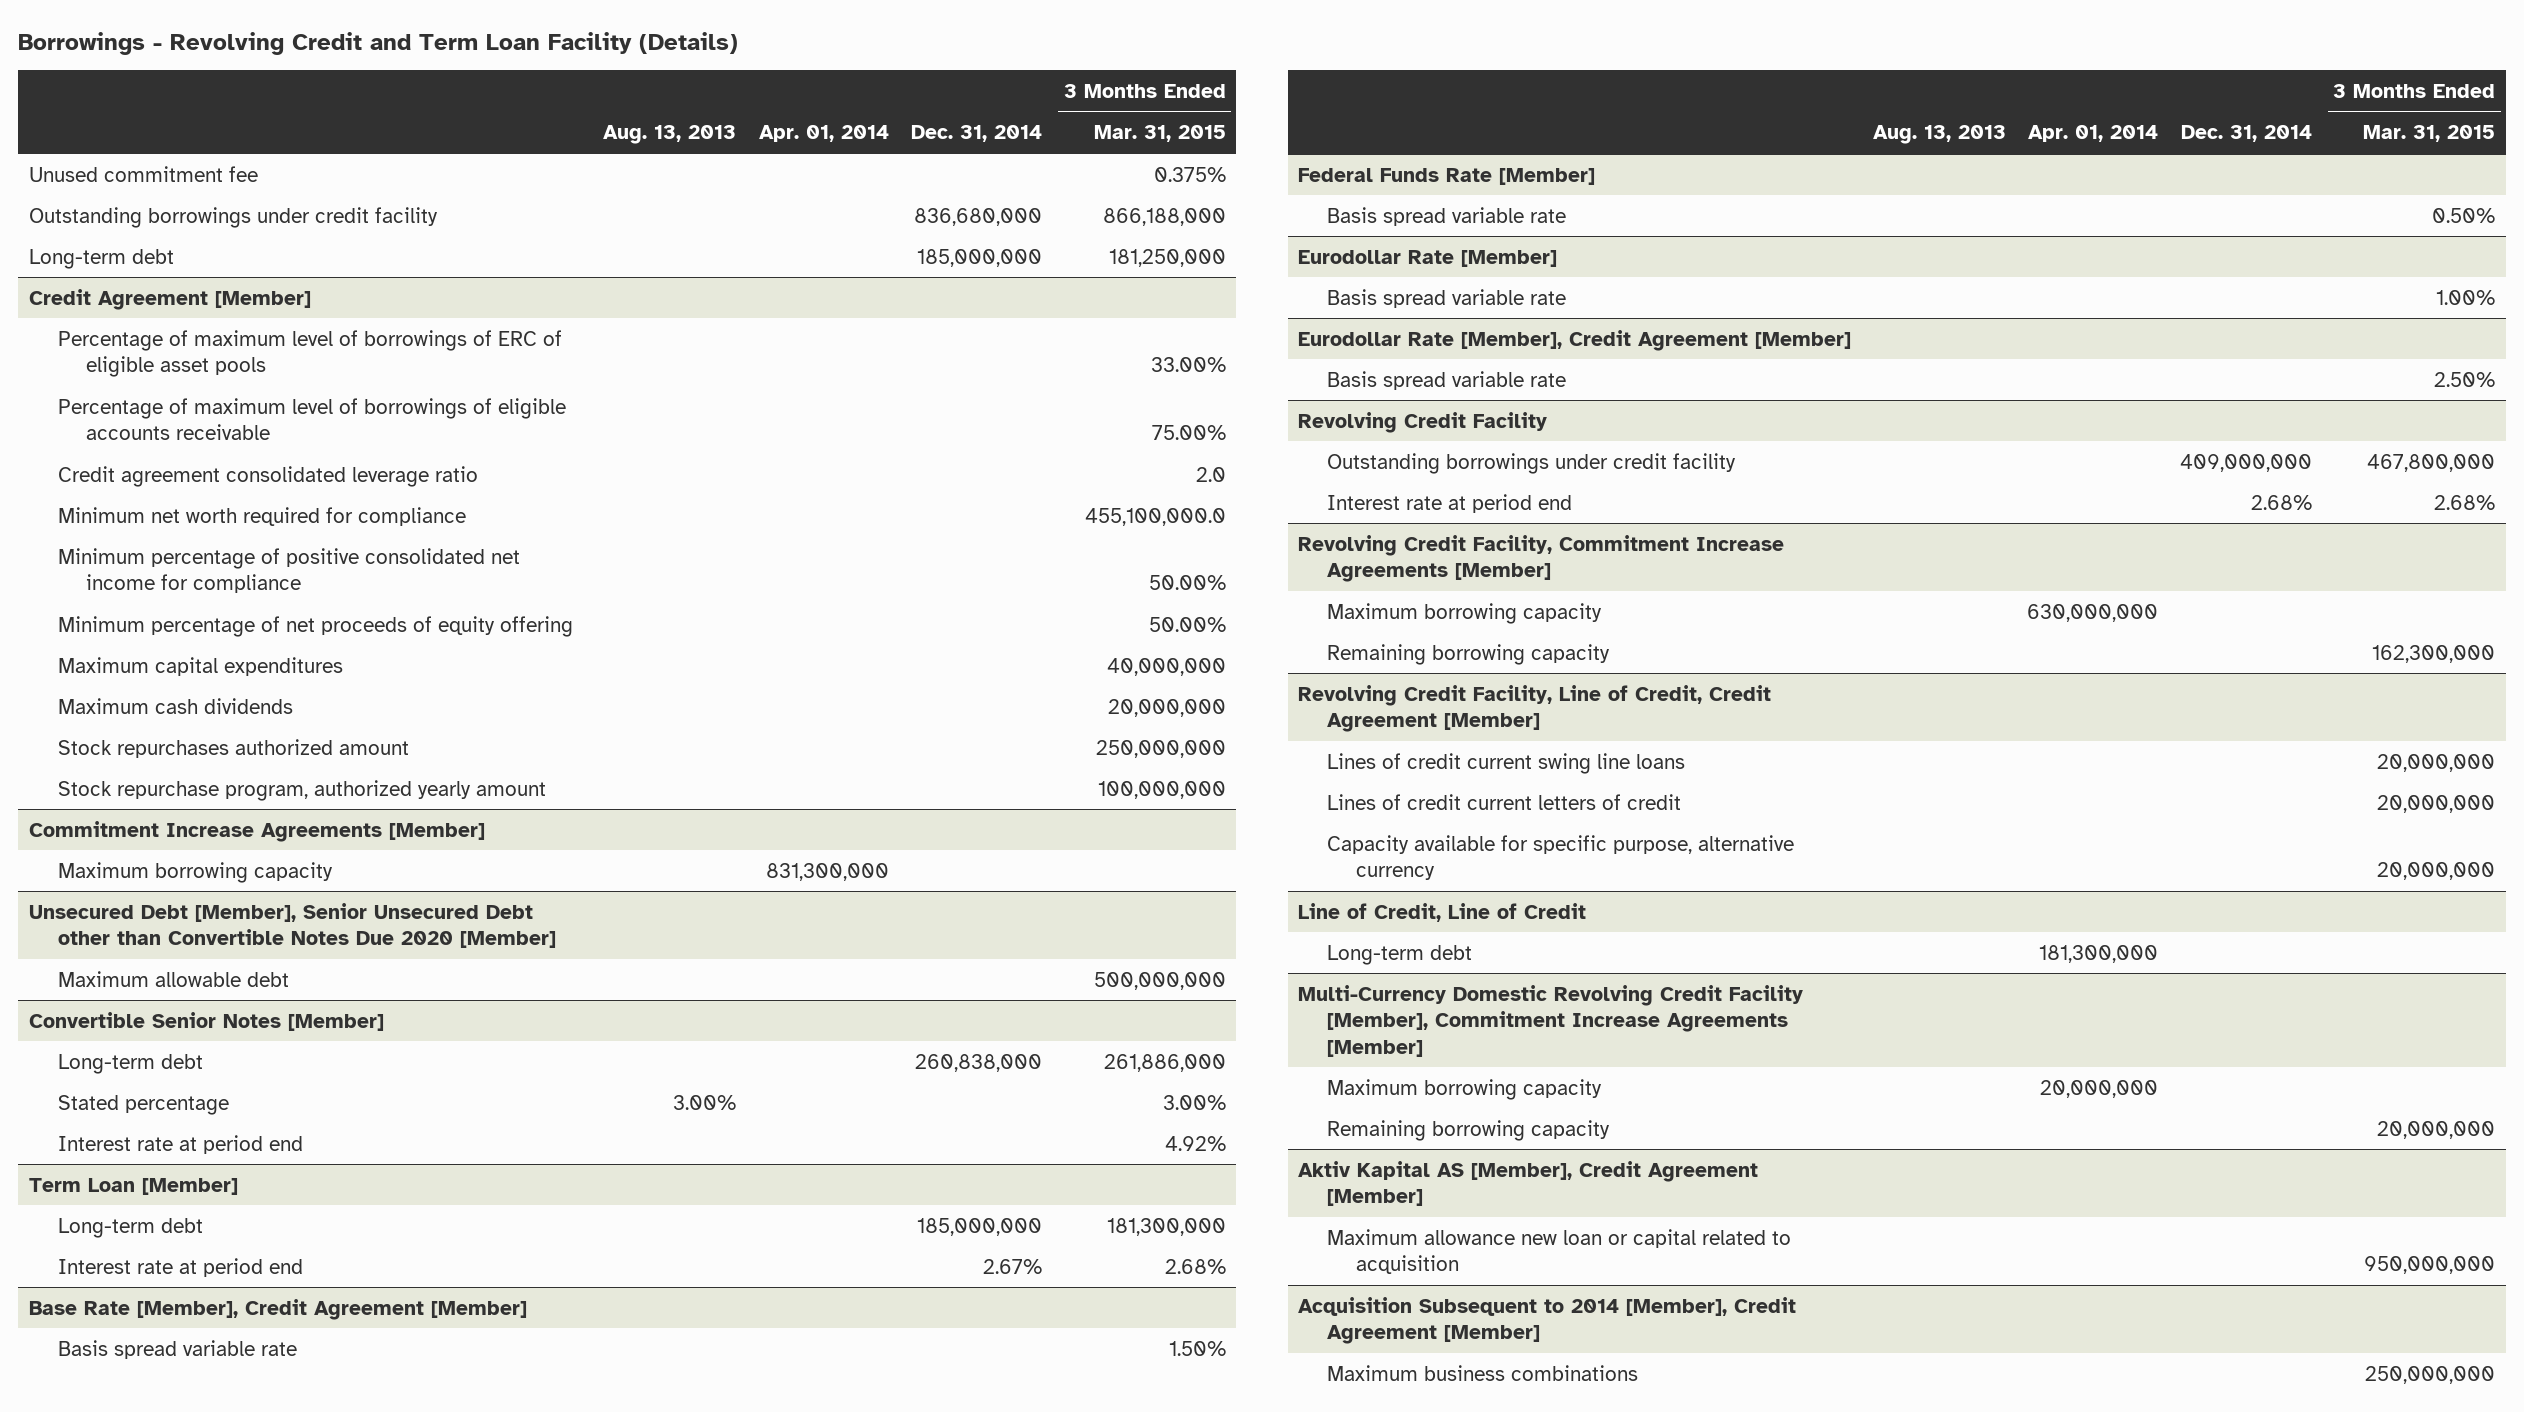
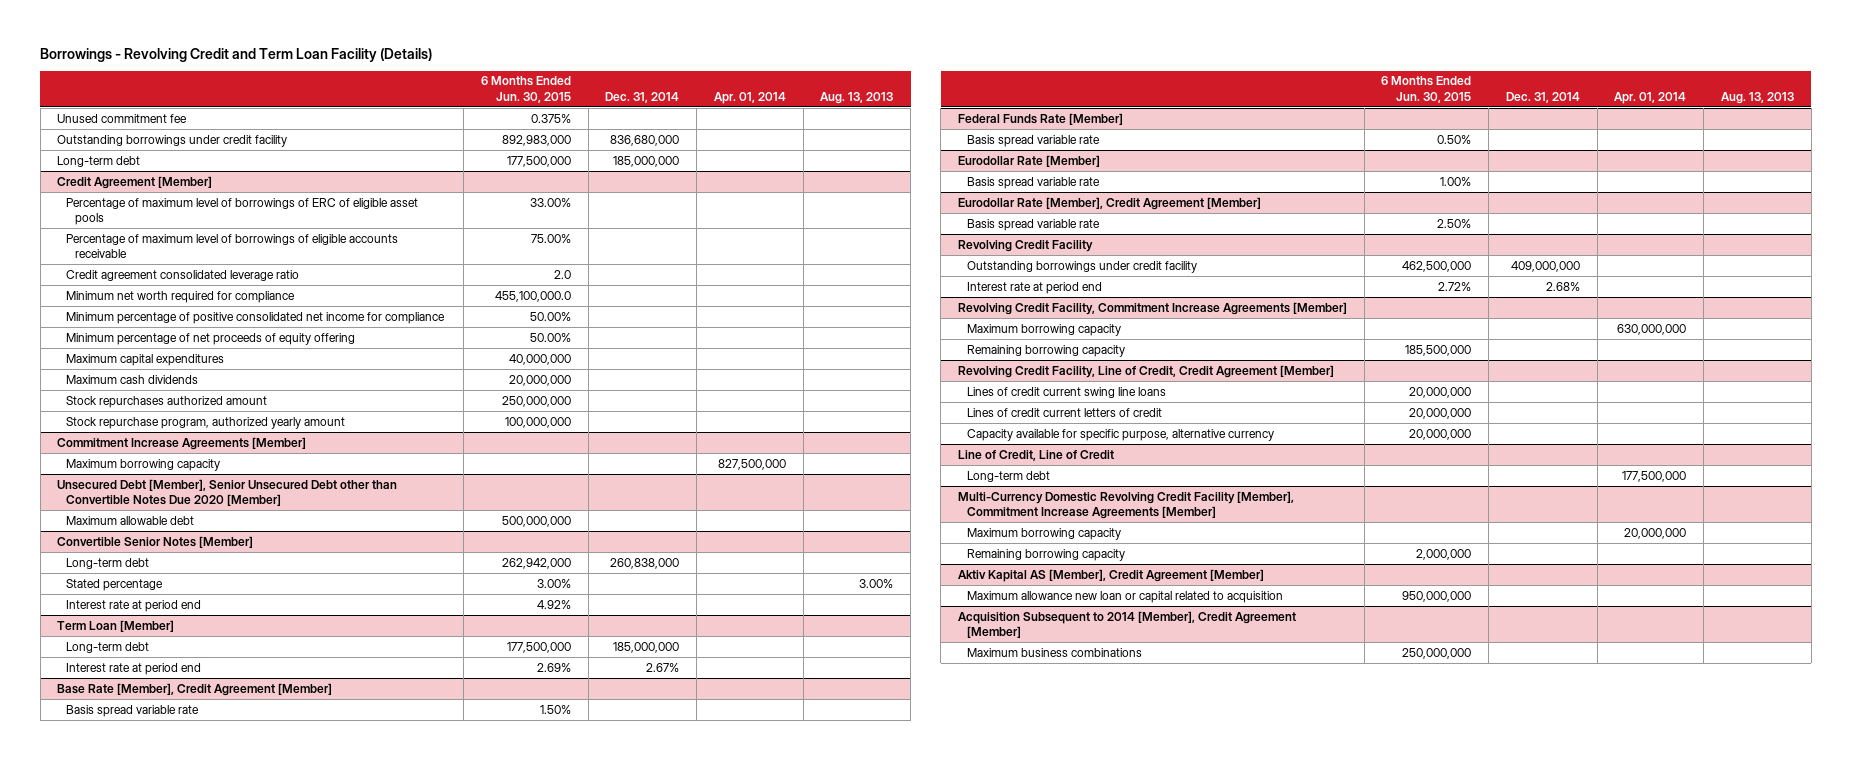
- | Aug. 13, 2013 | Apr. 01, 2014 | Dec. 31, 2014 | 3 Months Ended Mar. 31, 2015
+ | 6 Months Ended Jun. 30, 2015 | Dec. 31, 2014 | Apr. 01, 2014 | Aug. 13, 2013
@ Commitment Increase Agreements [Member]
- Maximum borrowing capacity | | 831,300,000 | |
+ Maximum borrowing capacity | | | 827,500,000 |
@ Line of Credit, Line of Credit
- Long-term debt | | 181,300,000 | |
+ Long-term debt | | | 177,500,000 |

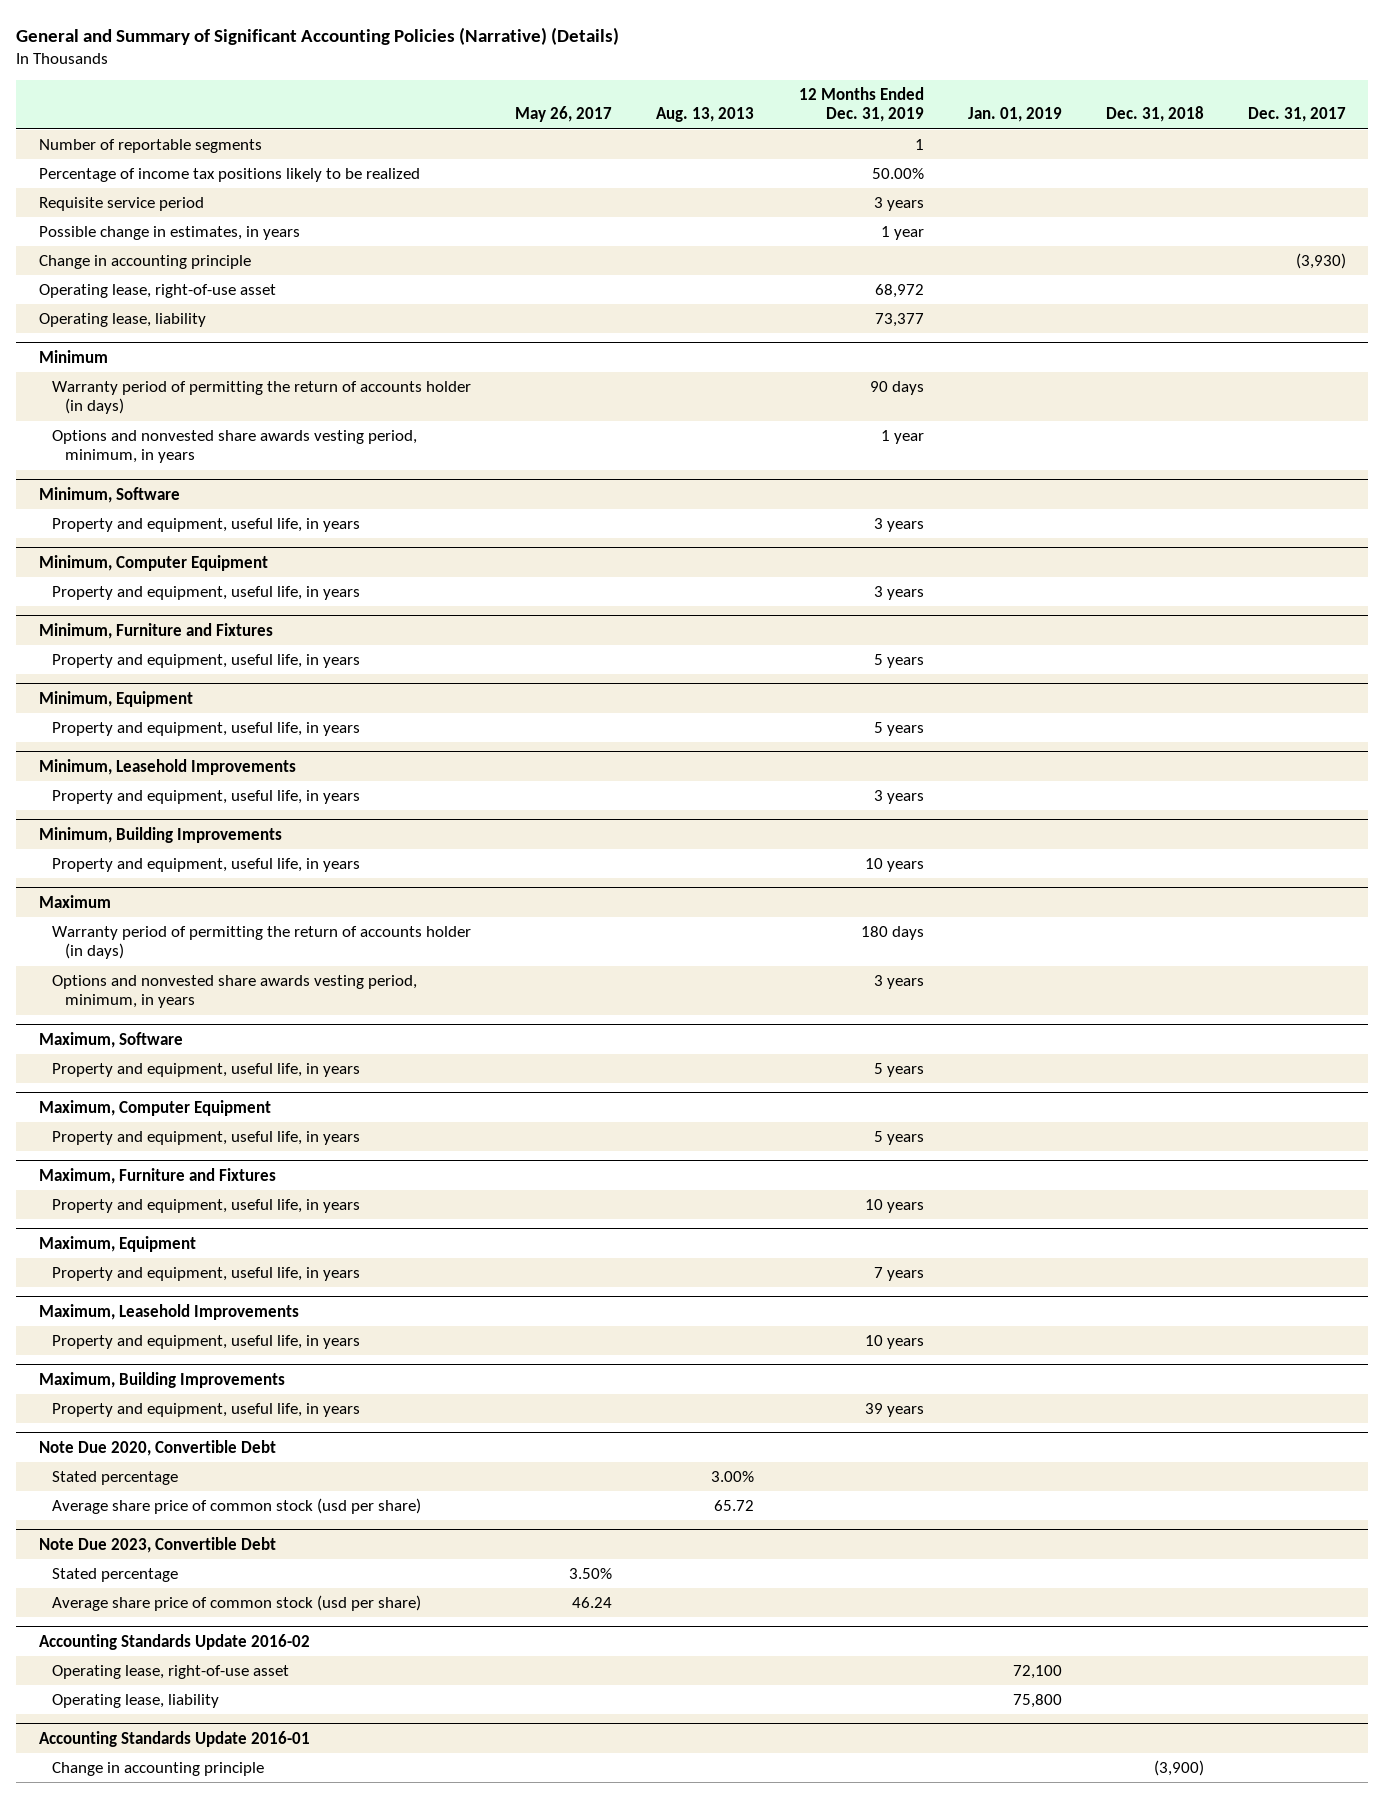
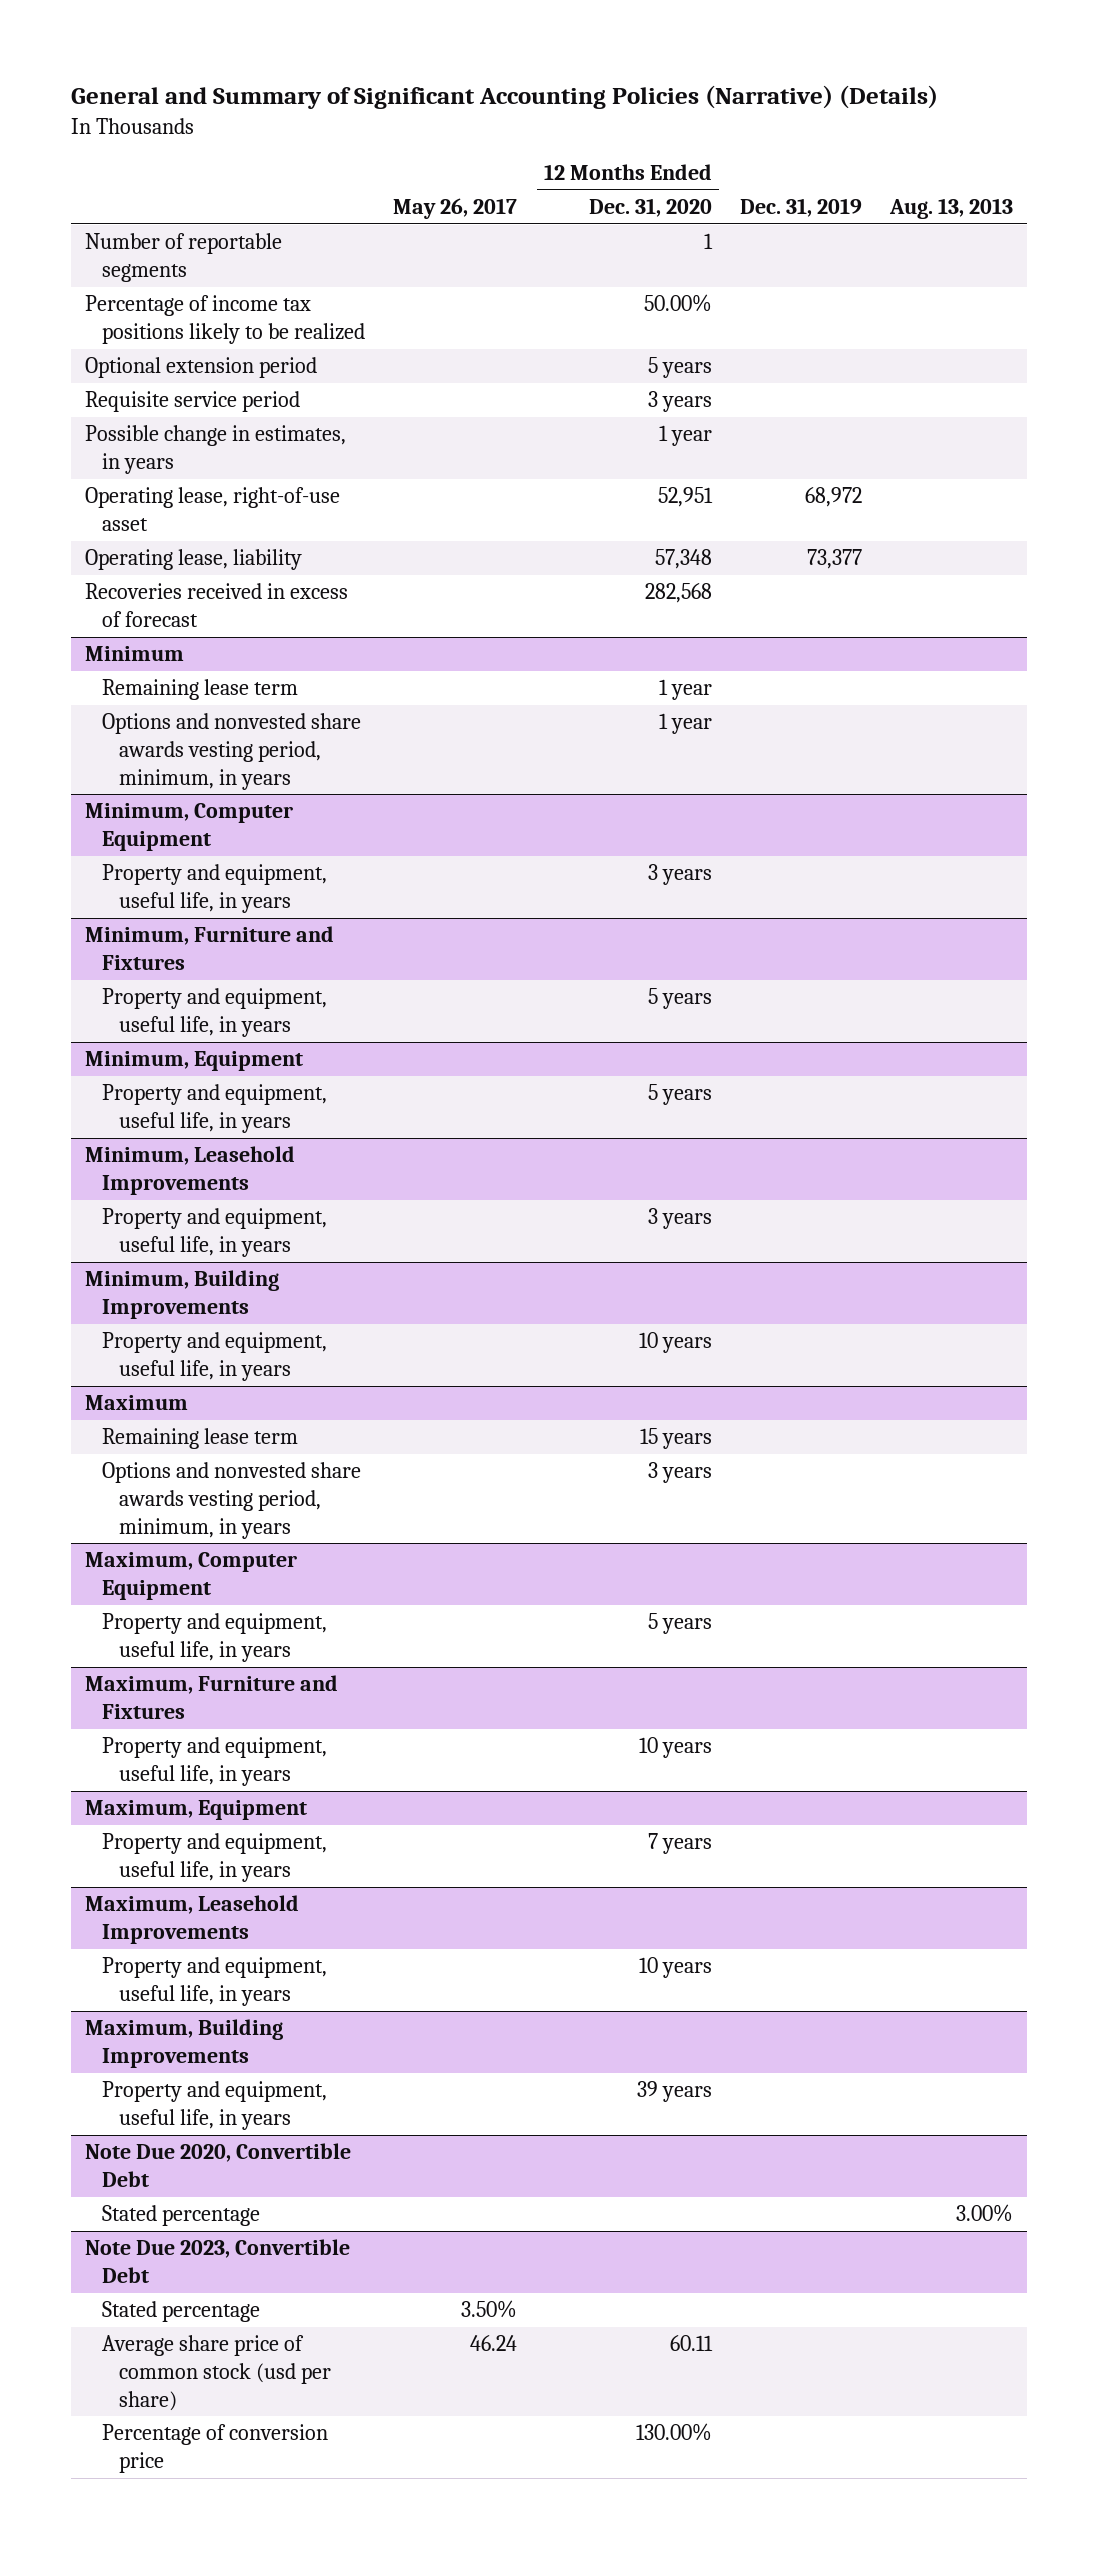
- | May 26, 2017 | Aug. 13, 2013 | 12 Months Ended Dec. 31, 2019 | Jan. 01, 2019 | Dec. 31, 2018 | Dec. 31, 2017
+ | May 26, 2017 | 12 Months Ended Dec. 31, 2020 | Dec. 31, 2019 | Aug. 13, 2013
+ Optional extension period | | 5 years | |
- Change in accounting principle | | | | | | (3,930)
+ Recoveries received in excess of forecast | | 282,568 | |
@ Minimum
- Warranty period of permitting the return of accounts holder (in days) | | | 90 days | | |
+ Remaining lease term | | 1 year | |
- Minimum, Software
- Property and equipment, useful life, in years | | | 3 years | | |
@ Maximum
- Warranty period of permitting the return of accounts holder (in days) | | | 180 days | | |
+ Remaining lease term | | 15 years | |
- Maximum, Software
- Property and equipment, useful life, in years | | | 5 years | | |
@ Note Due 2020, Convertible Debt
- Average share price of common stock (usd per share) | | 65.72 | | | |
- Accounting Standards Update 2016-02
- Operating lease, right-of-use asset | | | | 72,100 | |
- Operating lease, liability | | | | 75,800 | |
- Accounting Standards Update 2016-01
- Change in accounting principle | | | | | (3,900) |
@ Note Due 2023, Convertible Debt
+ Percentage of conversion price | | 130.00% | |

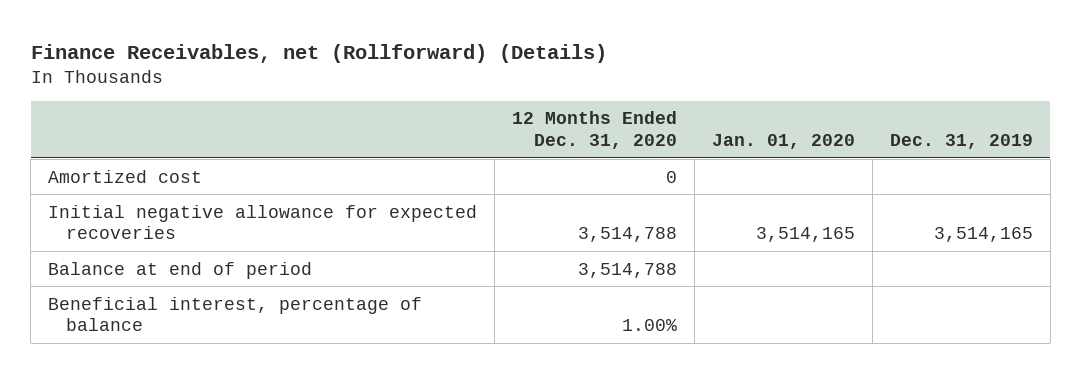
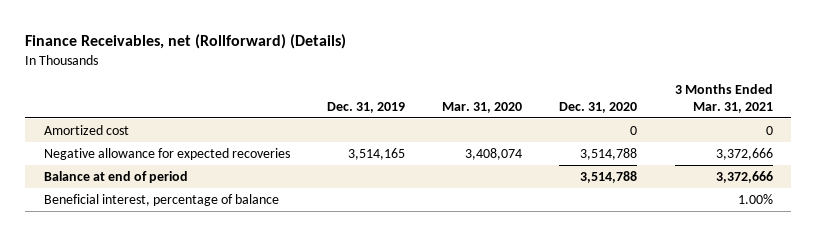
- | 12 Months Ended Dec. 31, 2020 | Jan. 01, 2020 | Dec. 31, 2019
+ | Dec. 31, 2019 | Mar. 31, 2020 | Dec. 31, 2020 | 3 Months Ended Mar. 31, 2021
- Initial negative allowance for expected recoveries | 3,514,788 | 3,514,165 | 3,514,165
+ Negative allowance for expected recoveries | 3,514,165 | 3,408,074 | 3,514,788 | 3,372,666

